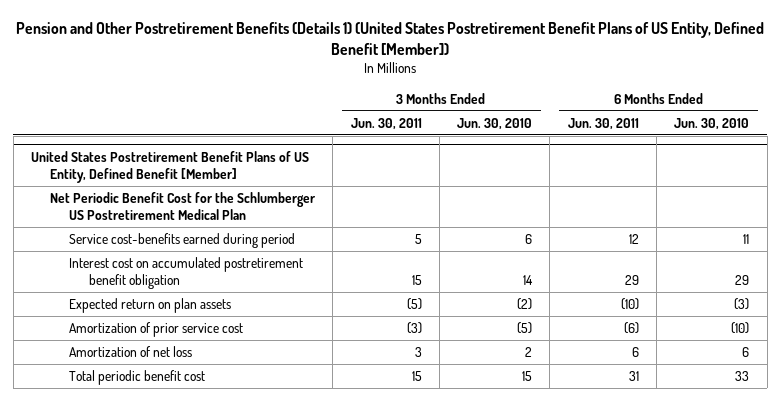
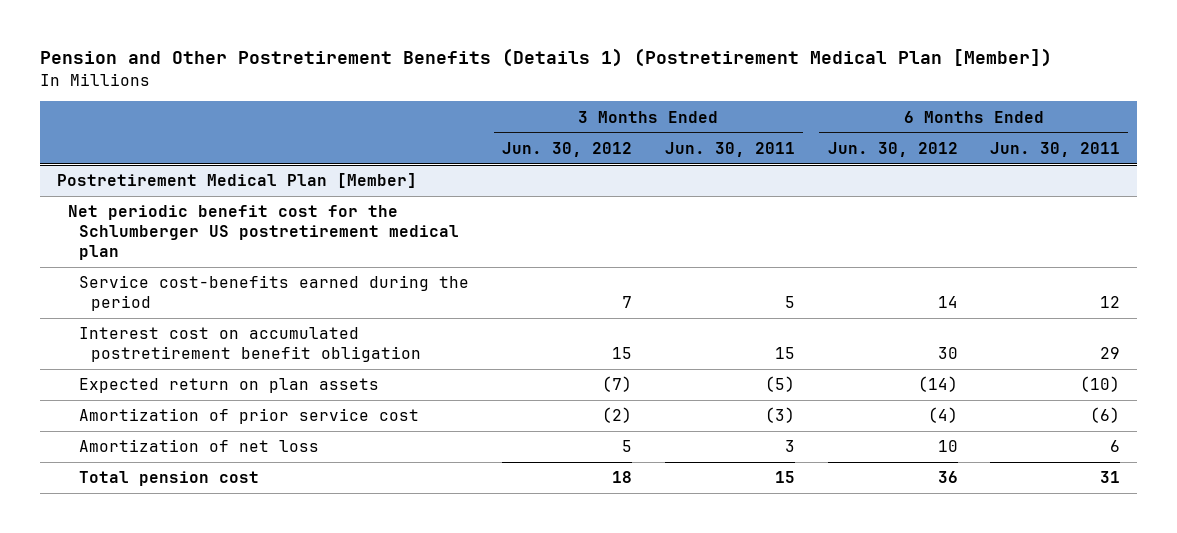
- Pension and Other Postretirement Benefits (Details 1) (United States Postretirement Benefit Plans of US Entity, Defined Benefit [Member])
+ Pension and Other Postretirement Benefits (Details 1) (Postretirement Medical Plan [Member])
- | 3 Months Ended Jun. 30, 2011 | 3 Months Ended Jun. 30, 2010 | 6 Months Ended Jun. 30, 2011 | 6 Months Ended Jun. 30, 2010
+ | 3 Months Ended Jun. 30, 2012 | 3 Months Ended Jun. 30, 2011 | 6 Months Ended Jun. 30, 2012 | 6 Months Ended Jun. 30, 2011
- United States Postretirement Benefit Plans of US Entity, Defined Benefit [Member]
- Net Periodic Benefit Cost for the Schlumberger US Postretirement Medical Plan
- Service cost-benefits earned during period | 5 | 6 | 12 | 11
+ Postretirement Medical Plan [Member]
+ Net periodic benefit cost for the Schlumberger US postretirement medical plan
+ Service cost-benefits earned during the period | 7 | 5 | 14 | 12
- Total periodic benefit cost | 15 | 15 | 31 | 33
+ Total pension cost | 18 | 15 | 36 | 31

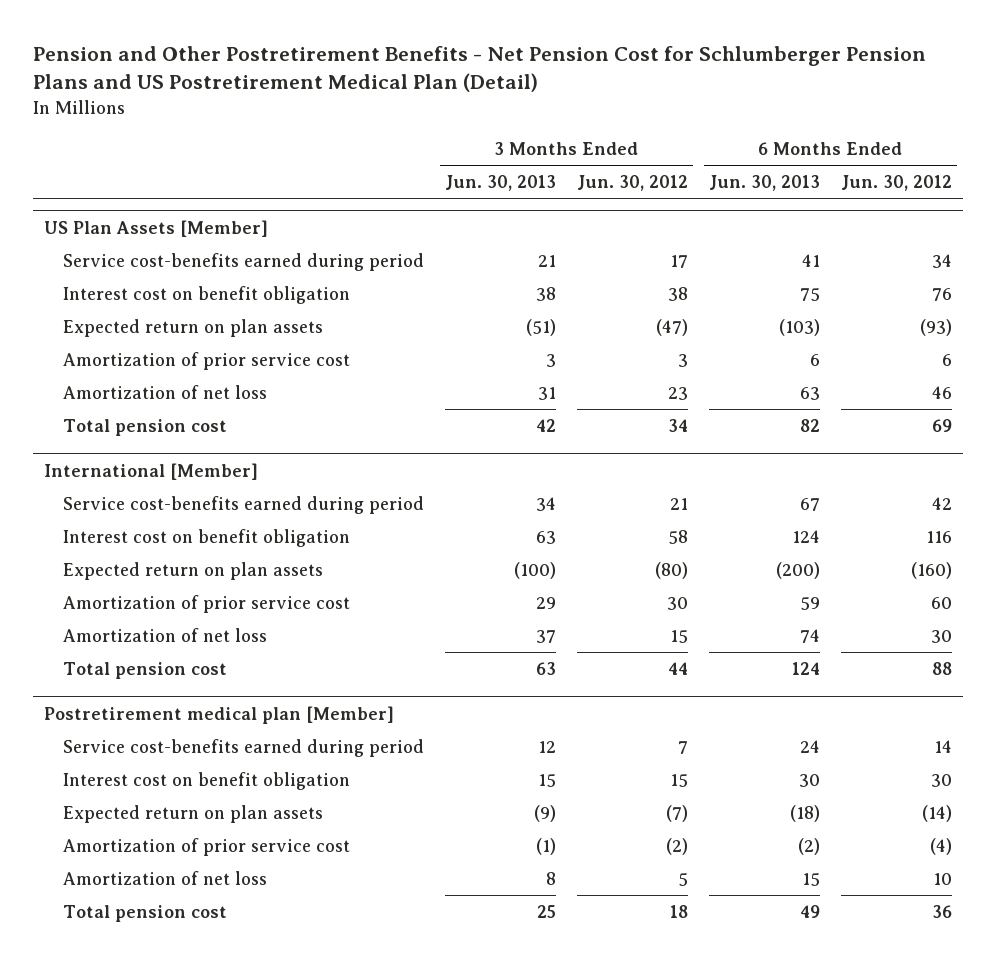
- Pension and Other Postretirement Benefits (Details 1) (Postretirement Medical Plan [Member])
+ Pension and Other Postretirement Benefits - Net Pension Cost for Schlumberger Pension Plans and US Postretirement Medical Plan (Detail)
- | 3 Months Ended Jun. 30, 2012 | 3 Months Ended Jun. 30, 2011 | 6 Months Ended Jun. 30, 2012 | 6 Months Ended Jun. 30, 2011
+ | 3 Months Ended Jun. 30, 2013 | 3 Months Ended Jun. 30, 2012 | 6 Months Ended Jun. 30, 2013 | 6 Months Ended Jun. 30, 2012
- Postretirement Medical Plan [Member]
- Net periodic benefit cost for the Schlumberger US postretirement medical plan
- Service cost-benefits earned during the period | 7 | 5 | 14 | 12
- Interest cost on accumulated postretirement benefit obligation | 15 | 15 | 30 | 29
+ US Plan Assets [Member]
+ Service cost-benefits earned during period | 21 | 17 | 41 | 34
+ Interest cost on benefit obligation | 38 | 38 | 75 | 76
+ Expected return on plan assets | (51) | (47) | (103) | (93)
+ Amortization of prior service cost | 3 | 3 | 6 | 6
+ Amortization of net loss | 31 | 23 | 63 | 46
+ Total pension cost | 42 | 34 | 82 | 69
+ International [Member]
+ Service cost-benefits earned during period | 34 | 21 | 67 | 42
+ Interest cost on benefit obligation | 63 | 58 | 124 | 116
+ Expected return on plan assets | (100) | (80) | (200) | (160)
+ Amortization of prior service cost | 29 | 30 | 59 | 60
+ Amortization of net loss | 37 | 15 | 74 | 30
+ Total pension cost | 63 | 44 | 124 | 88
+ Postretirement medical plan [Member]
+ Service cost-benefits earned during period | 12 | 7 | 24 | 14
+ Interest cost on benefit obligation | 15 | 15 | 30 | 30

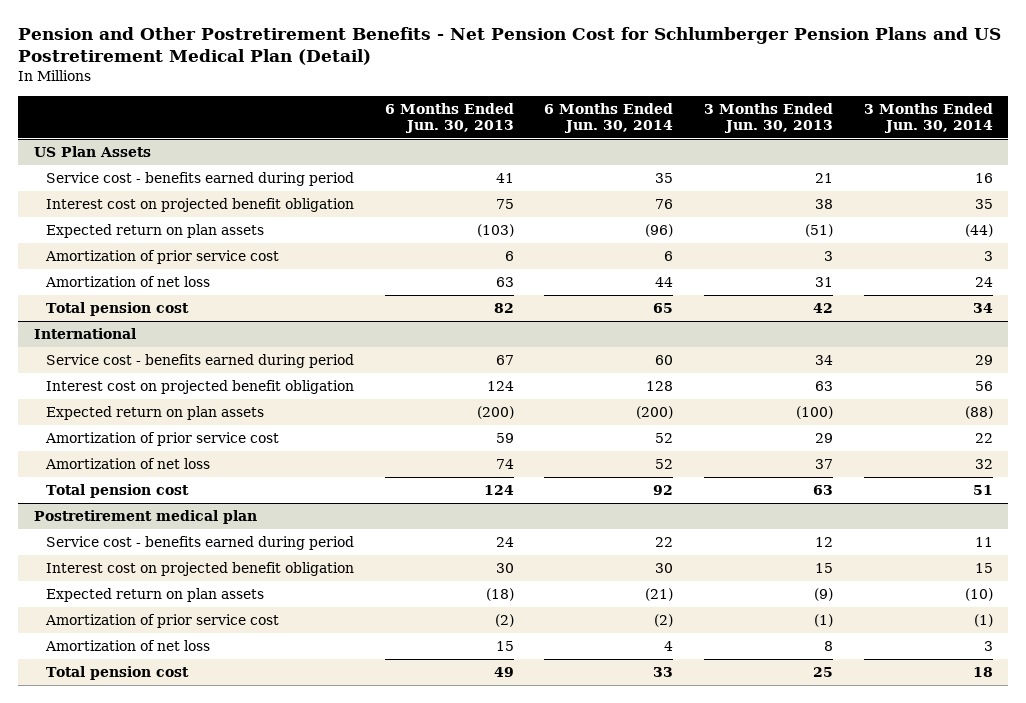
- | 3 Months Ended Jun. 30, 2013 | 3 Months Ended Jun. 30, 2012 | 6 Months Ended Jun. 30, 2013 | 6 Months Ended Jun. 30, 2012
+ | 6 Months Ended Jun. 30, 2013 | 6 Months Ended Jun. 30, 2014 | 3 Months Ended Jun. 30, 2013 | 3 Months Ended Jun. 30, 2014
- US Plan Assets [Member]
- Service cost-benefits earned during period | 21 | 17 | 41 | 34
- Interest cost on benefit obligation | 38 | 38 | 75 | 76
+ US Plan Assets
+ Service cost - benefits earned during period | 41 | 35 | 21 | 16
+ Interest cost on projected benefit obligation | 75 | 76 | 38 | 35
- International [Member]
- Service cost-benefits earned during period | 34 | 21 | 67 | 42
- Interest cost on benefit obligation | 63 | 58 | 124 | 116
+ International
+ Service cost - benefits earned during period | 67 | 60 | 34 | 29
+ Interest cost on projected benefit obligation | 124 | 128 | 63 | 56
- Postretirement medical plan [Member]
- Service cost-benefits earned during period | 12 | 7 | 24 | 14
- Interest cost on benefit obligation | 15 | 15 | 30 | 30
+ Postretirement medical plan
+ Service cost - benefits earned during period | 24 | 22 | 12 | 11
+ Interest cost on projected benefit obligation | 30 | 30 | 15 | 15

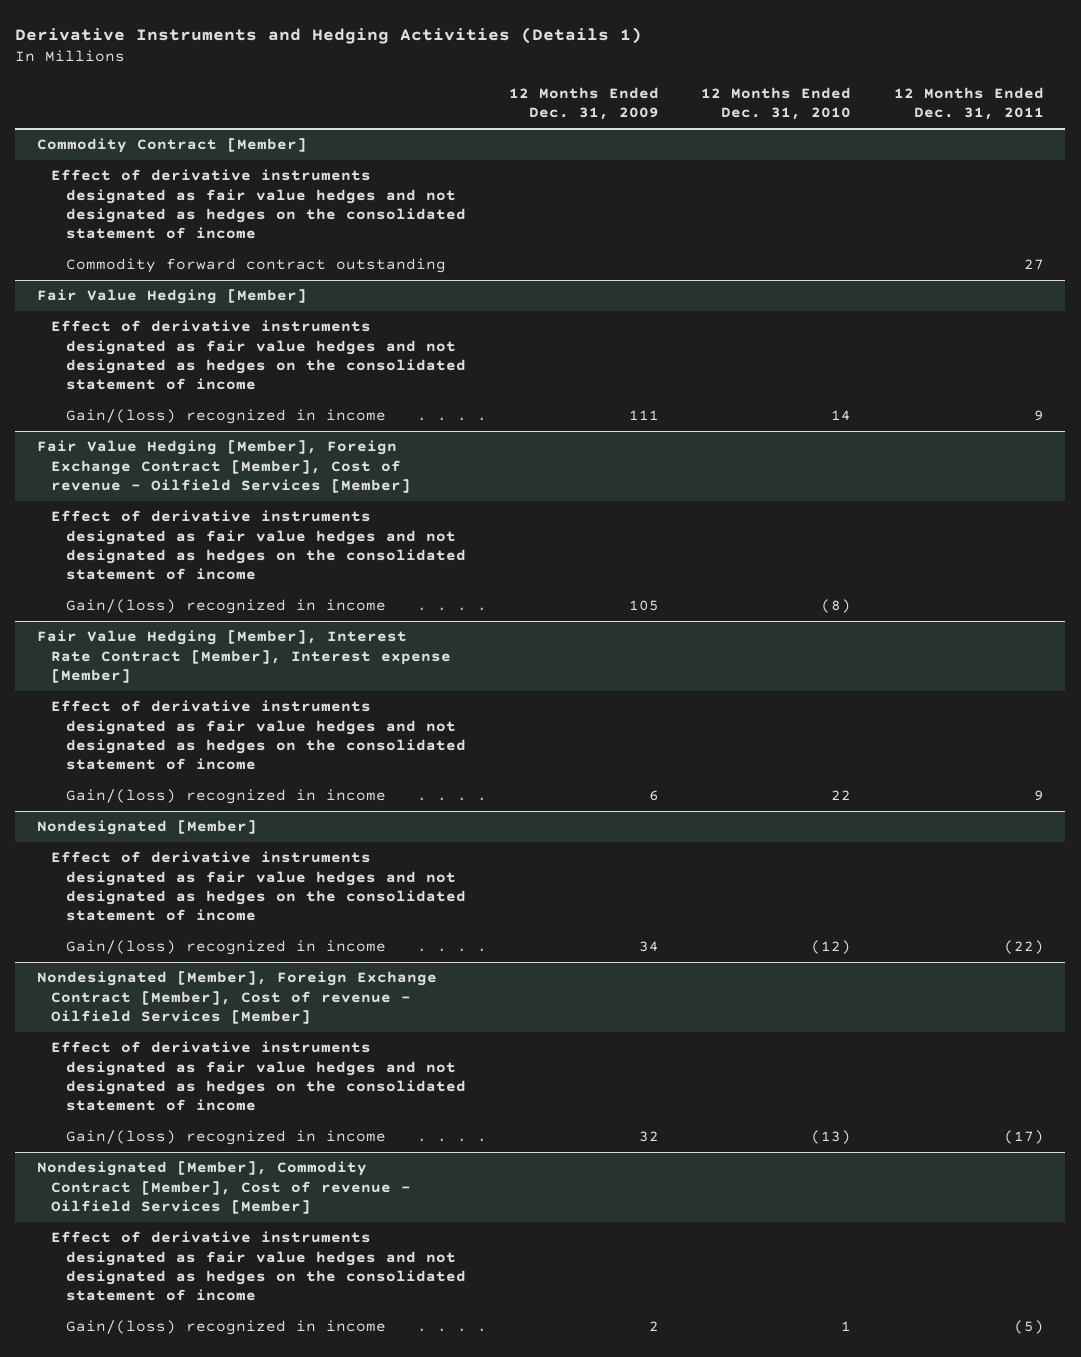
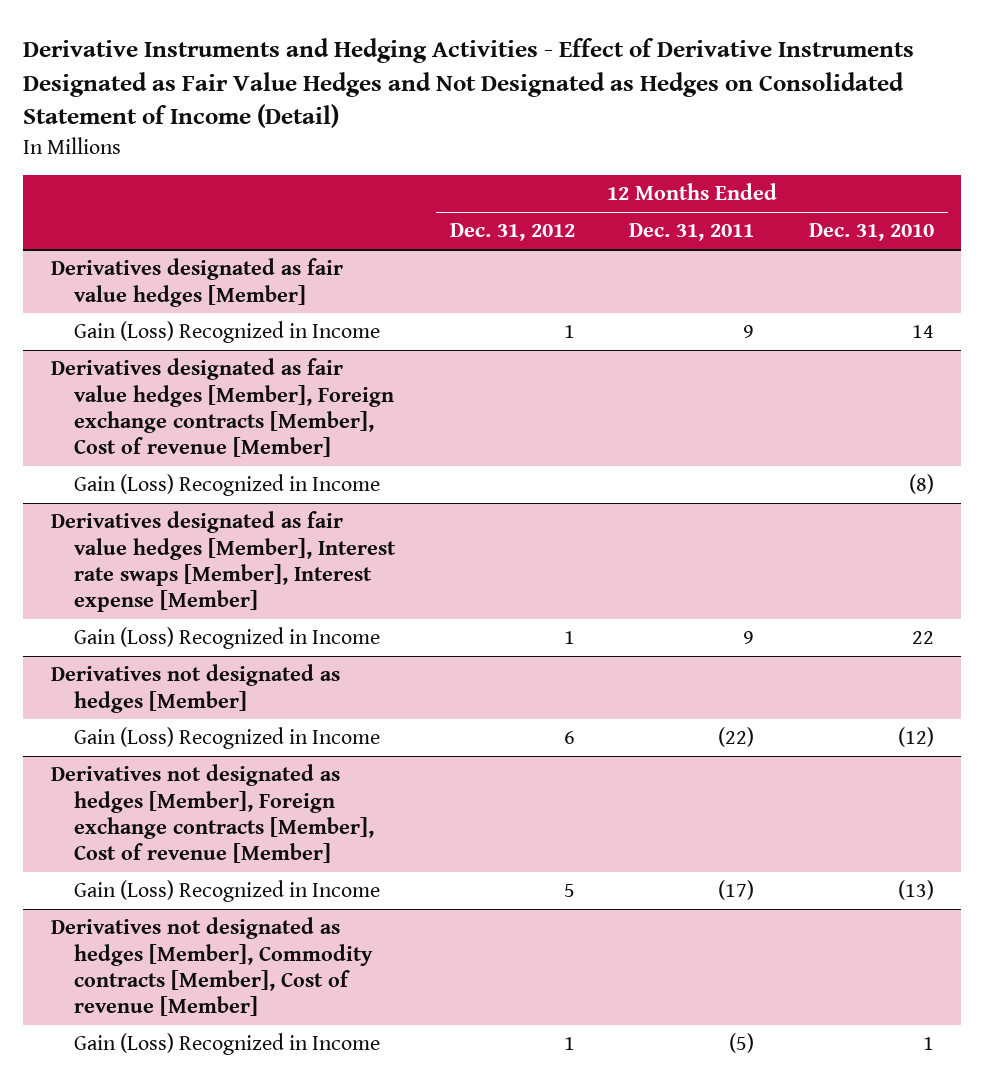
- Derivative Instruments and Hedging Activities (Details 1)
+ Derivative Instruments and Hedging Activities - Effect of Derivative Instruments Designated as Fair Value Hedges and Not Designated as Hedges on Consolidated Statement of Income (Detail)
- | 12 Months Ended Dec. 31, 2009 | 12 Months Ended Dec. 31, 2010 | 12 Months Ended Dec. 31, 2011
+ | 12 Months Ended Dec. 31, 2012 | 12 Months Ended Dec. 31, 2011 | 12 Months Ended Dec. 31, 2010
- Commodity Contract [Member]
- Effect of derivative instruments designated as fair value hedges and not designated as hedges on the consolidated statement of income
- Commodity forward contract outstanding | | | 27
- Fair Value Hedging [Member]
- Effect of derivative instruments designated as fair value hedges and not designated as hedges on the consolidated statement of income
- Gain/(loss) recognized in income | 111 | 14 | 9
- Fair Value Hedging [Member], Foreign Exchange Contract [Member], Cost of revenue - Oilfield Services [Member]
- Effect of derivative instruments designated as fair value hedges and not designated as hedges on the consolidated statement of income
- Gain/(loss) recognized in income | 105 | (8) |
- Fair Value Hedging [Member], Interest Rate Contract [Member], Interest expense [Member]
- Effect of derivative instruments designated as fair value hedges and not designated as hedges on the consolidated statement of income
- Gain/(loss) recognized in income | 6 | 22 | 9
- Nondesignated [Member]
- Effect of derivative instruments designated as fair value hedges and not designated as hedges on the consolidated statement of income
- Gain/(loss) recognized in income | 34 | (12) | (22)
- Nondesignated [Member], Foreign Exchange Contract [Member], Cost of revenue - Oilfield Services [Member]
- Effect of derivative instruments designated as fair value hedges and not designated as hedges on the consolidated statement of income
- Gain/(loss) recognized in income | 32 | (13) | (17)
- Nondesignated [Member], Commodity Contract [Member], Cost of revenue - Oilfield Services [Member]
- Effect of derivative instruments designated as fair value hedges and not designated as hedges on the consolidated statement of income
- Gain/(loss) recognized in income | 2 | 1 | (5)
+ Derivatives designated as fair value hedges [Member]
+ Gain (Loss) Recognized in Income | 1 | 9 | 14
+ Derivatives designated as fair value hedges [Member], Foreign exchange contracts [Member], Cost of revenue [Member]
+ Gain (Loss) Recognized in Income | | | (8)
+ Derivatives designated as fair value hedges [Member], Interest rate swaps [Member], Interest expense [Member]
+ Gain (Loss) Recognized in Income | 1 | 9 | 22
+ Derivatives not designated as hedges [Member]
+ Gain (Loss) Recognized in Income | 6 | (22) | (12)
+ Derivatives not designated as hedges [Member], Foreign exchange contracts [Member], Cost of revenue [Member]
+ Gain (Loss) Recognized in Income | 5 | (17) | (13)
+ Derivatives not designated as hedges [Member], Commodity contracts [Member], Cost of revenue [Member]
+ Gain (Loss) Recognized in Income | 1 | (5) | 1

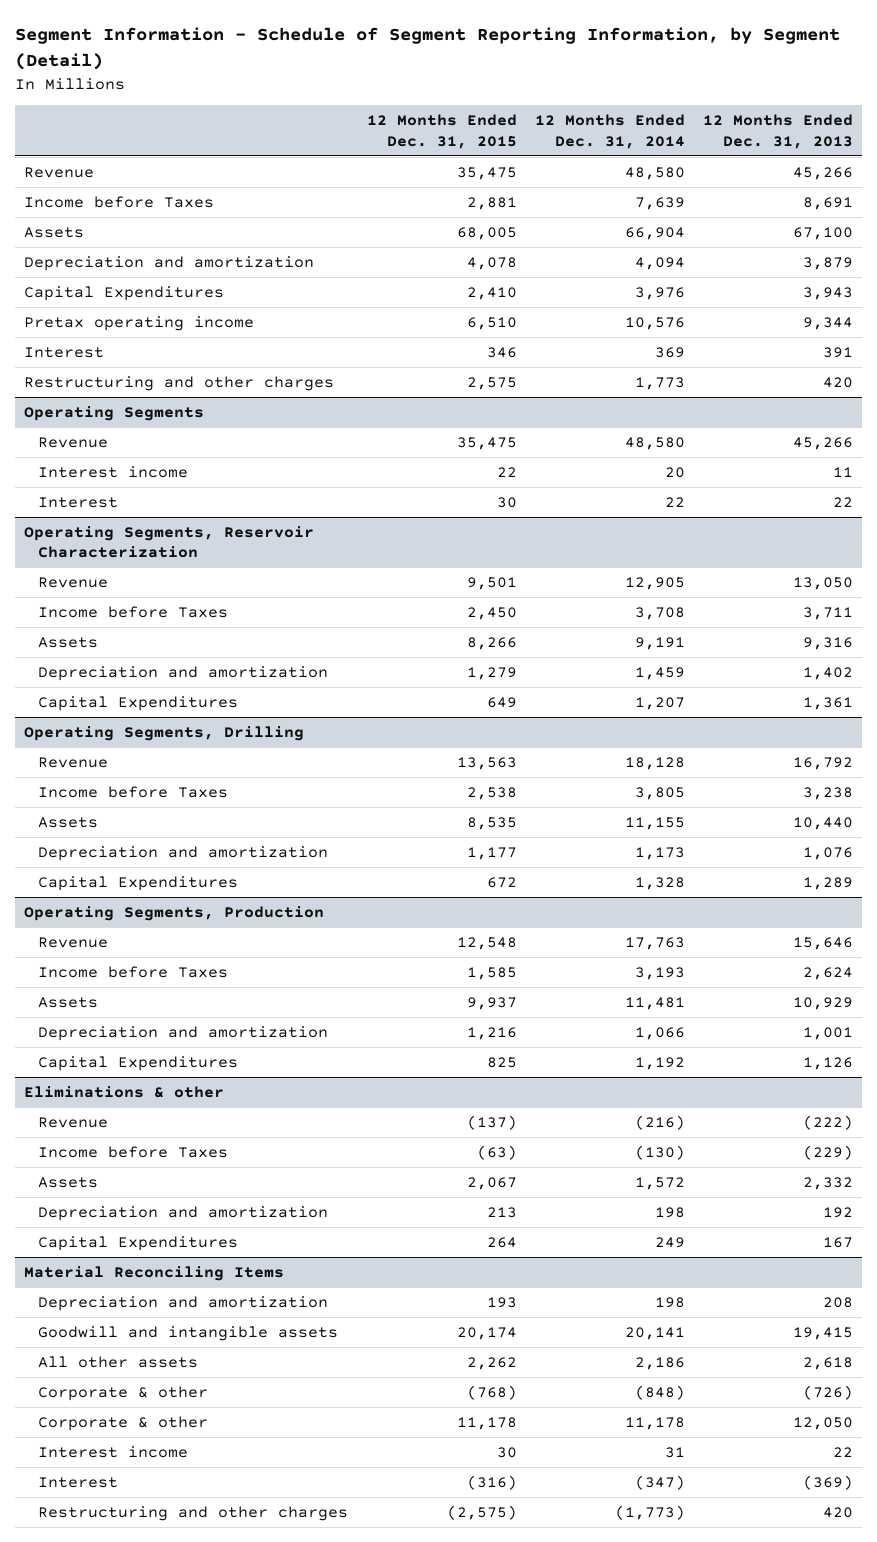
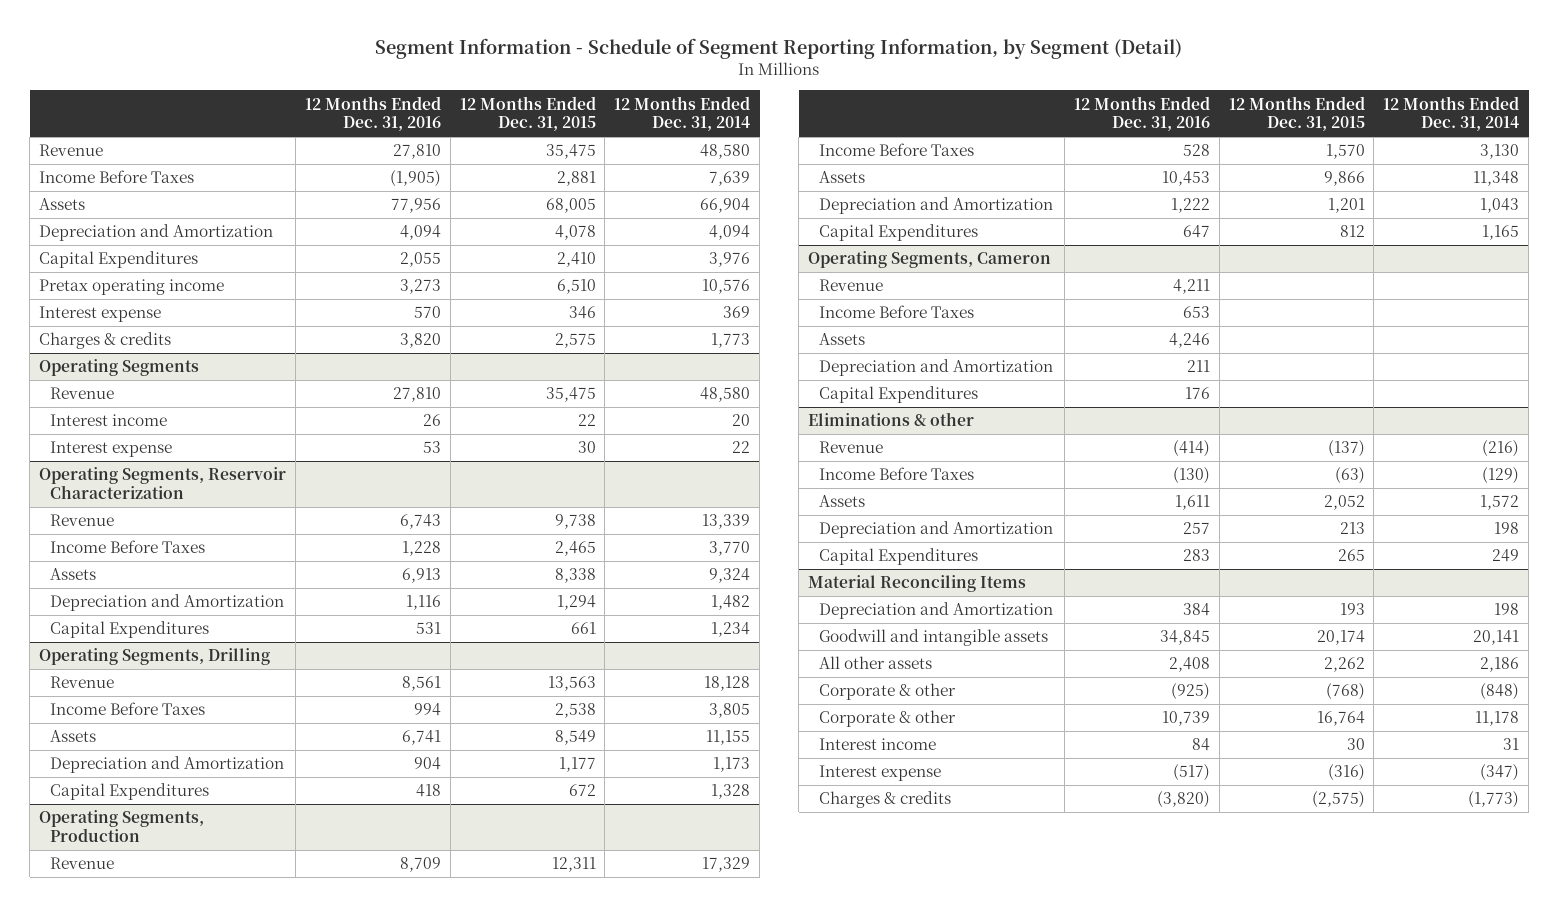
- | 12 Months Ended Dec. 31, 2015 | 12 Months Ended Dec. 31, 2014 | 12 Months Ended Dec. 31, 2013
+ | 12 Months Ended Dec. 31, 2016 | 12 Months Ended Dec. 31, 2015 | 12 Months Ended Dec. 31, 2014
- Income before Taxes | 2,881 | 7,639 | 8,691
+ Income Before Taxes | (1,905) | 2,881 | 7,639
- Depreciation and amortization | 4,078 | 4,094 | 3,879
+ Depreciation and Amortization | 4,094 | 4,078 | 4,094
- Interest | 346 | 369 | 391
- Restructuring and other charges | 2,575 | 1,773 | 420
+ Interest expense | 570 | 346 | 369
+ Charges & credits | 3,820 | 2,575 | 1,773
@ Operating Segments
- Interest | 30 | 22 | 22
+ Interest expense | 53 | 30 | 22
@ Operating Segments, Reservoir Characterization
- Revenue | 9,501 | 12,905 | 13,050
- Income before Taxes | 2,450 | 3,708 | 3,711
- Assets | 8,266 | 9,191 | 9,316
- Depreciation and amortization | 1,279 | 1,459 | 1,402
- Capital Expenditures | 649 | 1,207 | 1,361
+ Revenue | 6,743 | 9,738 | 13,339
+ Income Before Taxes | 1,228 | 2,465 | 3,770
+ Assets | 6,913 | 8,338 | 9,324
+ Depreciation and Amortization | 1,116 | 1,294 | 1,482
+ Capital Expenditures | 531 | 661 | 1,234
@ Operating Segments, Drilling
- Income before Taxes | 2,538 | 3,805 | 3,238
- Assets | 8,535 | 11,155 | 10,440
- Depreciation and amortization | 1,177 | 1,173 | 1,076
+ Income Before Taxes | 994 | 2,538 | 3,805
+ Assets | 6,741 | 8,549 | 11,155
+ Depreciation and Amortization | 904 | 1,177 | 1,173
@ Operating Segments, Production
- Revenue | 12,548 | 17,763 | 15,646
- Income before Taxes | 1,585 | 3,193 | 2,624
- Assets | 9,937 | 11,481 | 10,929
- Depreciation and amortization | 1,216 | 1,066 | 1,001
- Capital Expenditures | 825 | 1,192 | 1,126
+ Revenue | 8,709 | 12,311 | 17,329
+ Income Before Taxes | 528 | 1,570 | 3,130
+ Assets | 10,453 | 9,866 | 11,348
+ Depreciation and Amortization | 1,222 | 1,201 | 1,043
+ Capital Expenditures | 647 | 812 | 1,165
+ Operating Segments, Cameron
+ Revenue | 4,211 | |
+ Income Before Taxes | 653 | |
+ Assets | 4,246 | |
+ Depreciation and Amortization | 211 | |
+ Capital Expenditures | 176 | |
@ Eliminations & other
- Income before Taxes | (63) | (130) | (229)
- Assets | 2,067 | 1,572 | 2,332
- Depreciation and amortization | 213 | 198 | 192
- Capital Expenditures | 264 | 249 | 167
+ Income Before Taxes | (130) | (63) | (129)
+ Assets | 1,611 | 2,052 | 1,572
+ Depreciation and Amortization | 257 | 213 | 198
+ Capital Expenditures | 283 | 265 | 249
@ Material Reconciling Items
- Depreciation and amortization | 193 | 198 | 208
+ Depreciation and Amortization | 384 | 193 | 198
- Corporate & other | 11,178 | 11,178 | 12,050
+ Corporate & other | 10,739 | 16,764 | 11,178
- Interest | (316) | (347) | (369)
- Restructuring and other charges | (2,575) | (1,773) | 420
+ Interest expense | (517) | (316) | (347)
+ Charges & credits | (3,820) | (2,575) | (1,773)

